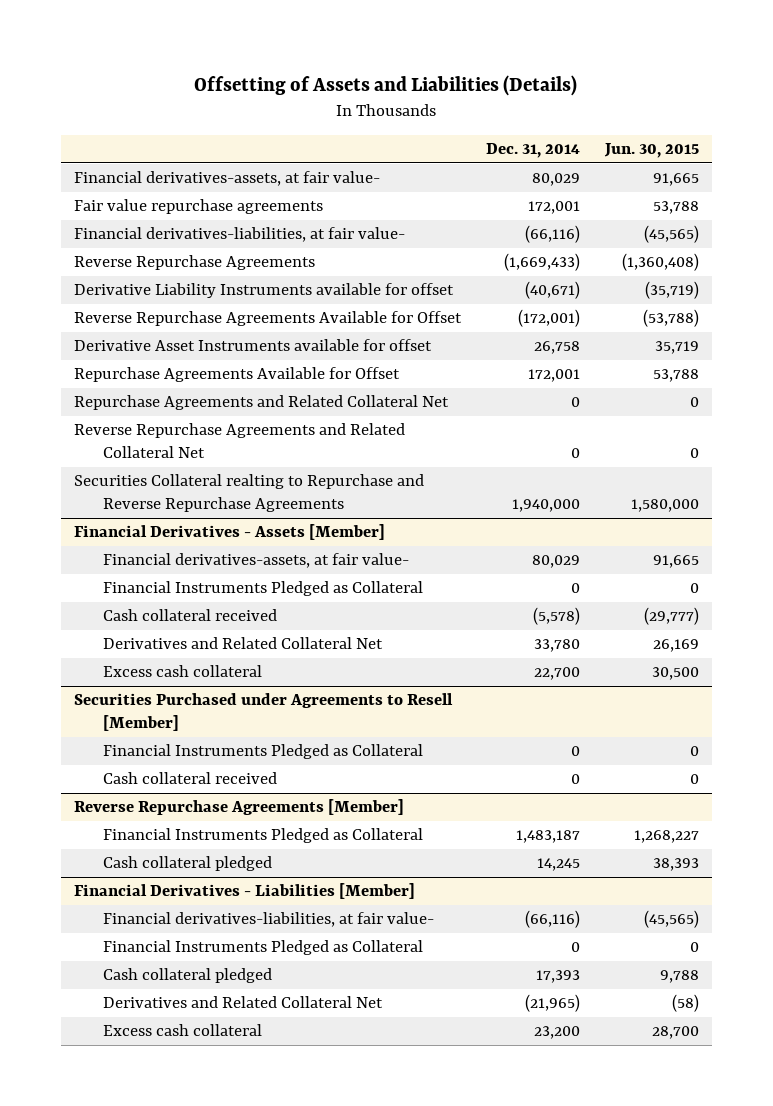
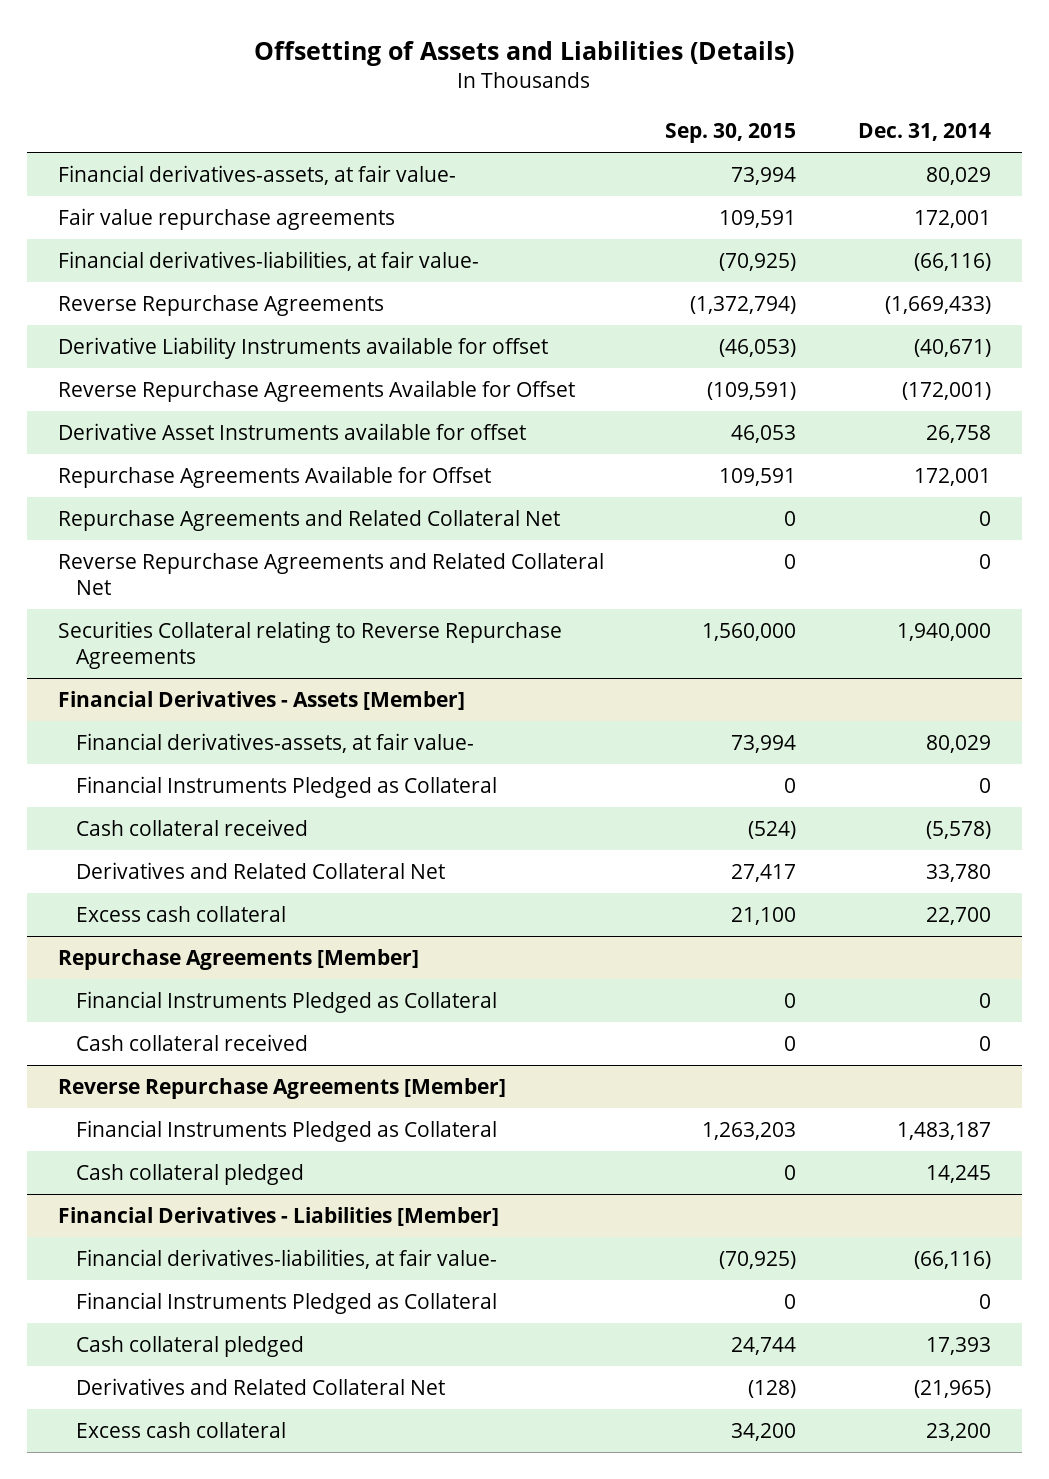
- | Dec. 31, 2014 | Jun. 30, 2015
+ | Sep. 30, 2015 | Dec. 31, 2014
- Securities Collateral realting to Repurchase and Reverse Repurchase Agreements | 1,940,000 | 1,580,000
+ Securities Collateral relating to Reverse Repurchase Agreements | 1,560,000 | 1,940,000
- Securities Purchased under Agreements to Resell [Member]
+ Repurchase Agreements [Member]

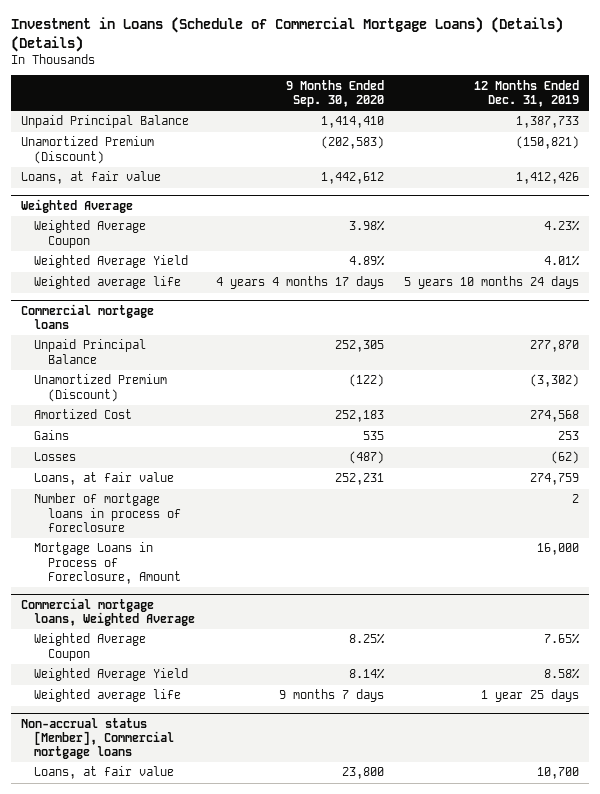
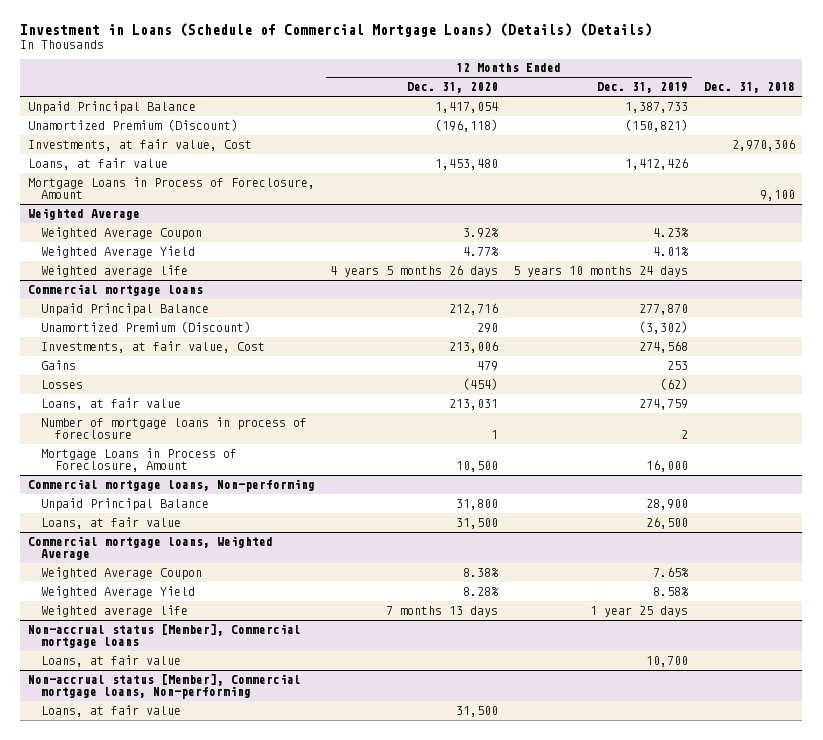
- | 9 Months Ended Sep. 30, 2020 | 12 Months Ended Dec. 31, 2019
+ | 12 Months Ended Dec. 31, 2020 | 12 Months Ended Dec. 31, 2019 | Dec. 31, 2018
+ Investments, at fair value, Cost | | | 2,970,306
+ Mortgage Loans in Process of Foreclosure, Amount | | | 9,100
@ Commercial mortgage loans
- Amortized Cost | 252,183 | 274,568
+ Investments, at fair value, Cost | 213,006 | 274,568 |
+ Commercial mortgage loans, Non-performing
+ Unpaid Principal Balance | 31,800 | 28,900 |
+ Loans, at fair value | 31,500 | 26,500 |
+ Non-accrual status [Member], Commercial mortgage loans, Non-performing
+ Loans, at fair value | 31,500 | |

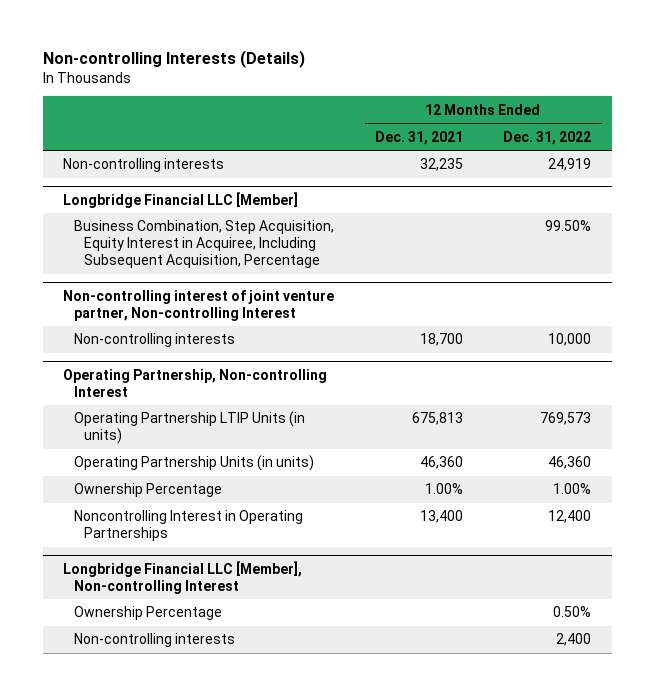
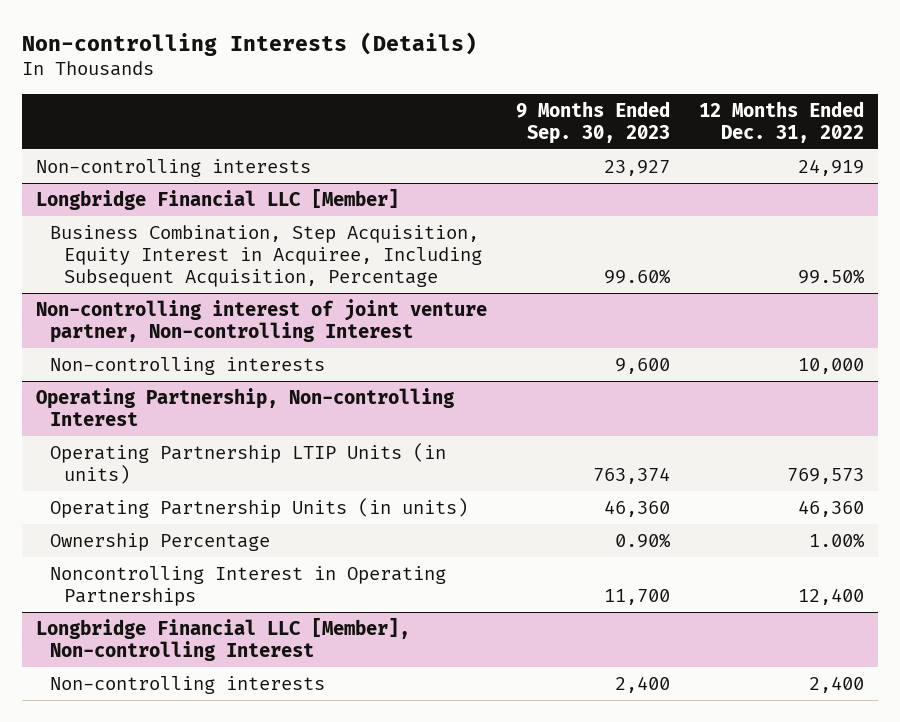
- | 12 Months Ended Dec. 31, 2021 | 12 Months Ended Dec. 31, 2022
+ | 9 Months Ended Sep. 30, 2023 | 12 Months Ended Dec. 31, 2022
@ Longbridge Financial LLC [Member], Non-controlling Interest
- Ownership Percentage | | 0.50%

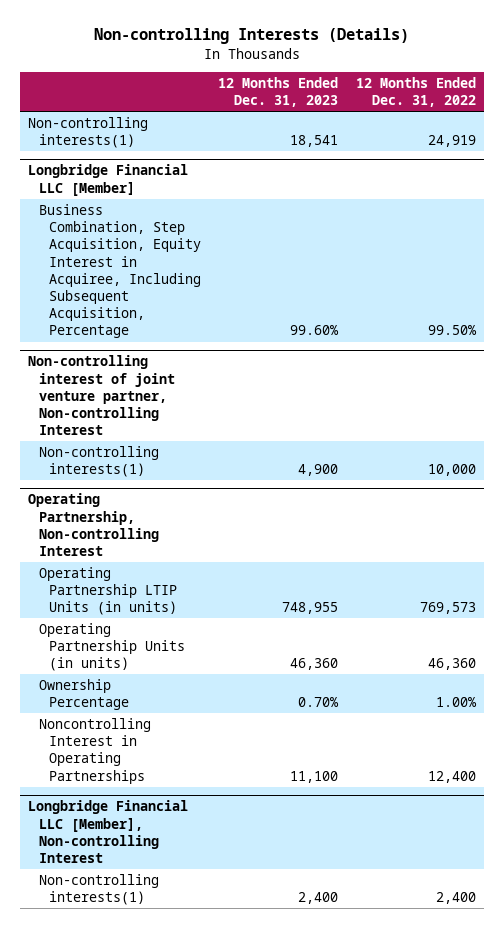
- | 9 Months Ended Sep. 30, 2023 | 12 Months Ended Dec. 31, 2022
+ | 12 Months Ended Dec. 31, 2023 | 12 Months Ended Dec. 31, 2022
- Non-controlling interests | 23,927 | 24,919
+ Non-controlling interests(1) | 18,541 | 24,919
@ Non-controlling interest of joint venture partner, Non-controlling Interest
- Non-controlling interests | 9,600 | 10,000
+ Non-controlling interests(1) | 4,900 | 10,000
@ Longbridge Financial LLC [Member], Non-controlling Interest
- Non-controlling interests | 2,400 | 2,400
+ Non-controlling interests(1) | 2,400 | 2,400

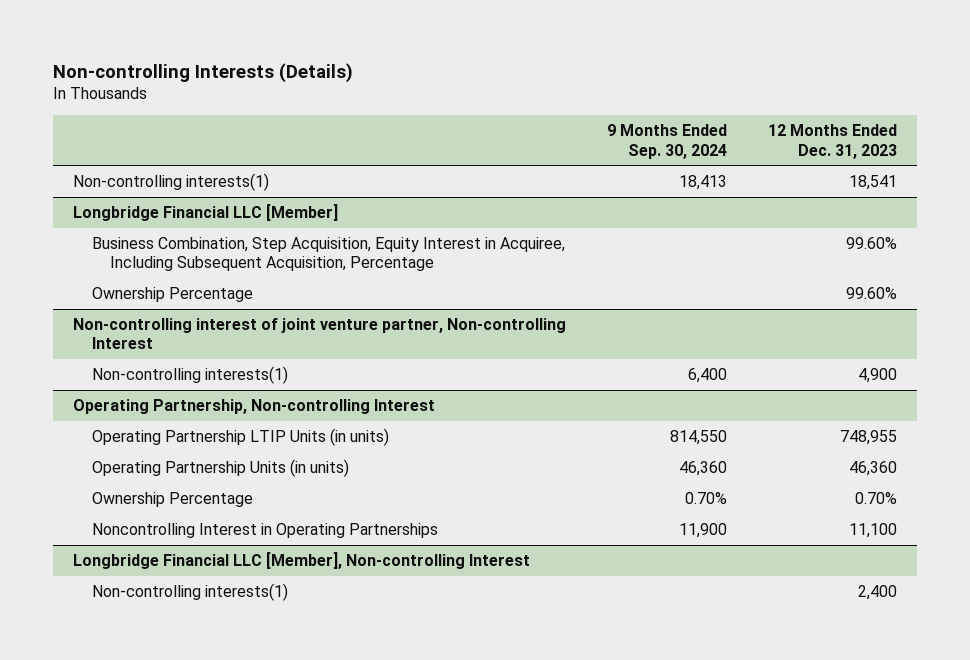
- | 12 Months Ended Dec. 31, 2023 | 12 Months Ended Dec. 31, 2022
+ | 9 Months Ended Sep. 30, 2024 | 12 Months Ended Dec. 31, 2023
@ Longbridge Financial LLC [Member]
+ Ownership Percentage | | 99.60%

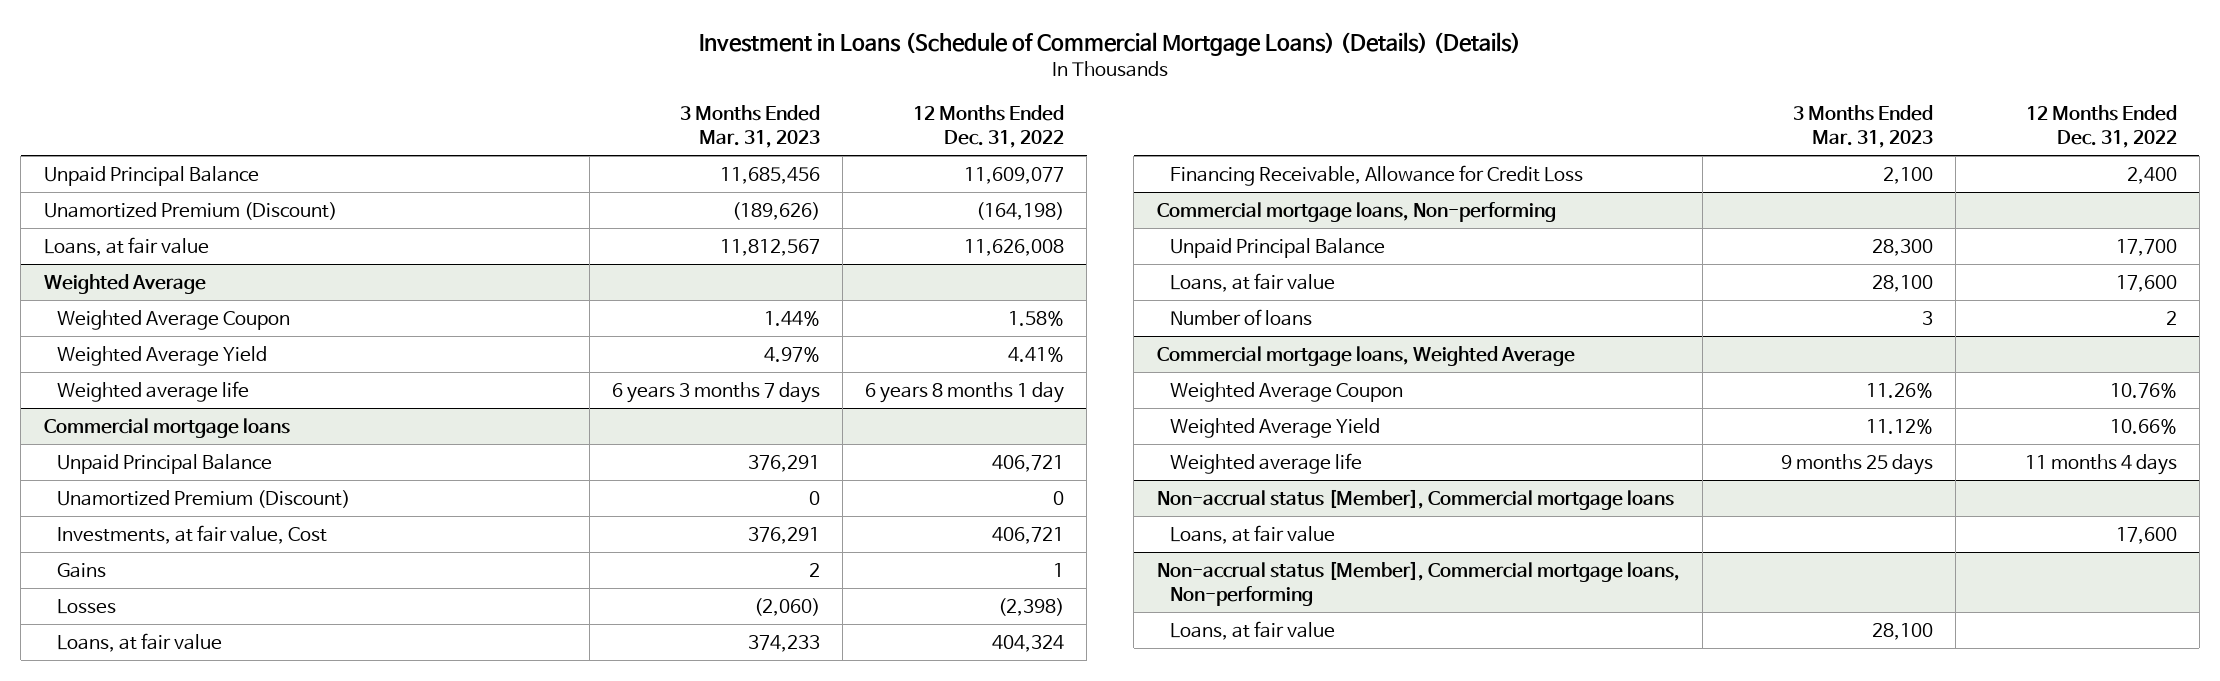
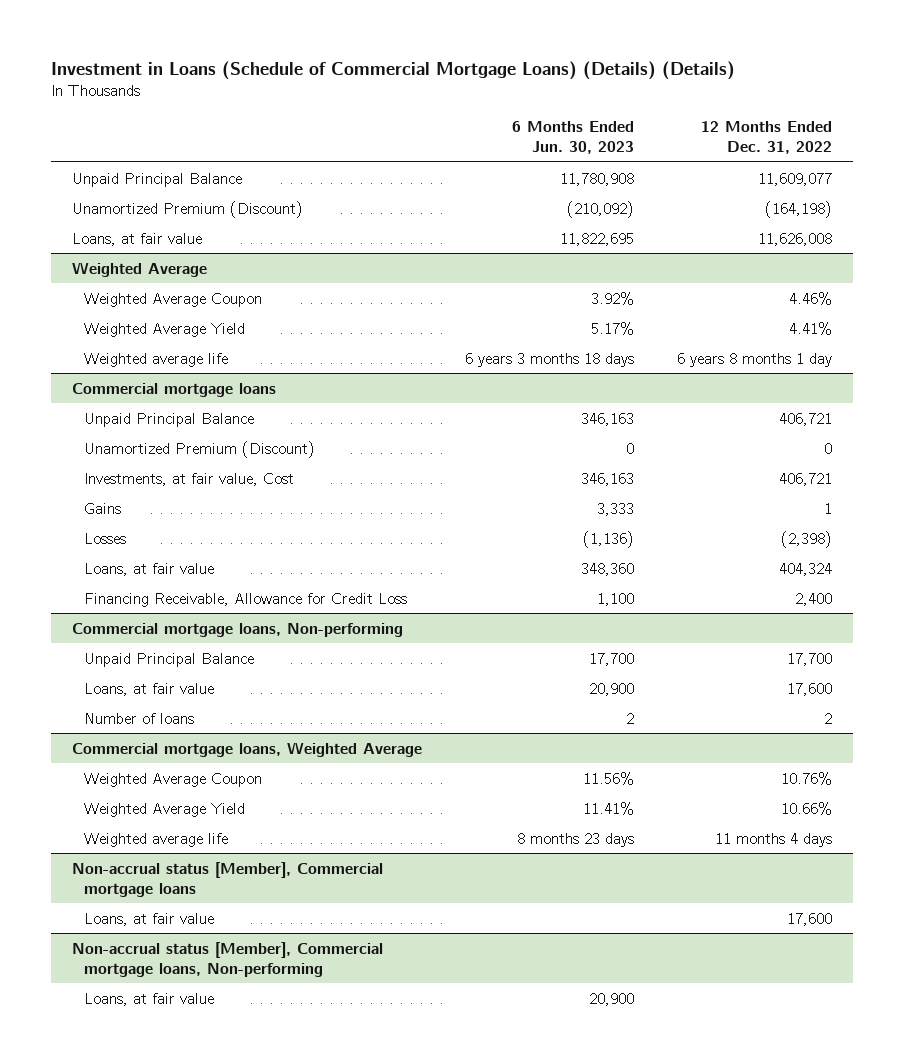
- | 3 Months Ended Mar. 31, 2023 | 12 Months Ended Dec. 31, 2022
+ | 6 Months Ended Jun. 30, 2023 | 12 Months Ended Dec. 31, 2022
@ Weighted Average
- Weighted Average Coupon | 1.44% | 1.58%
+ Weighted Average Coupon | 3.92% | 4.46%

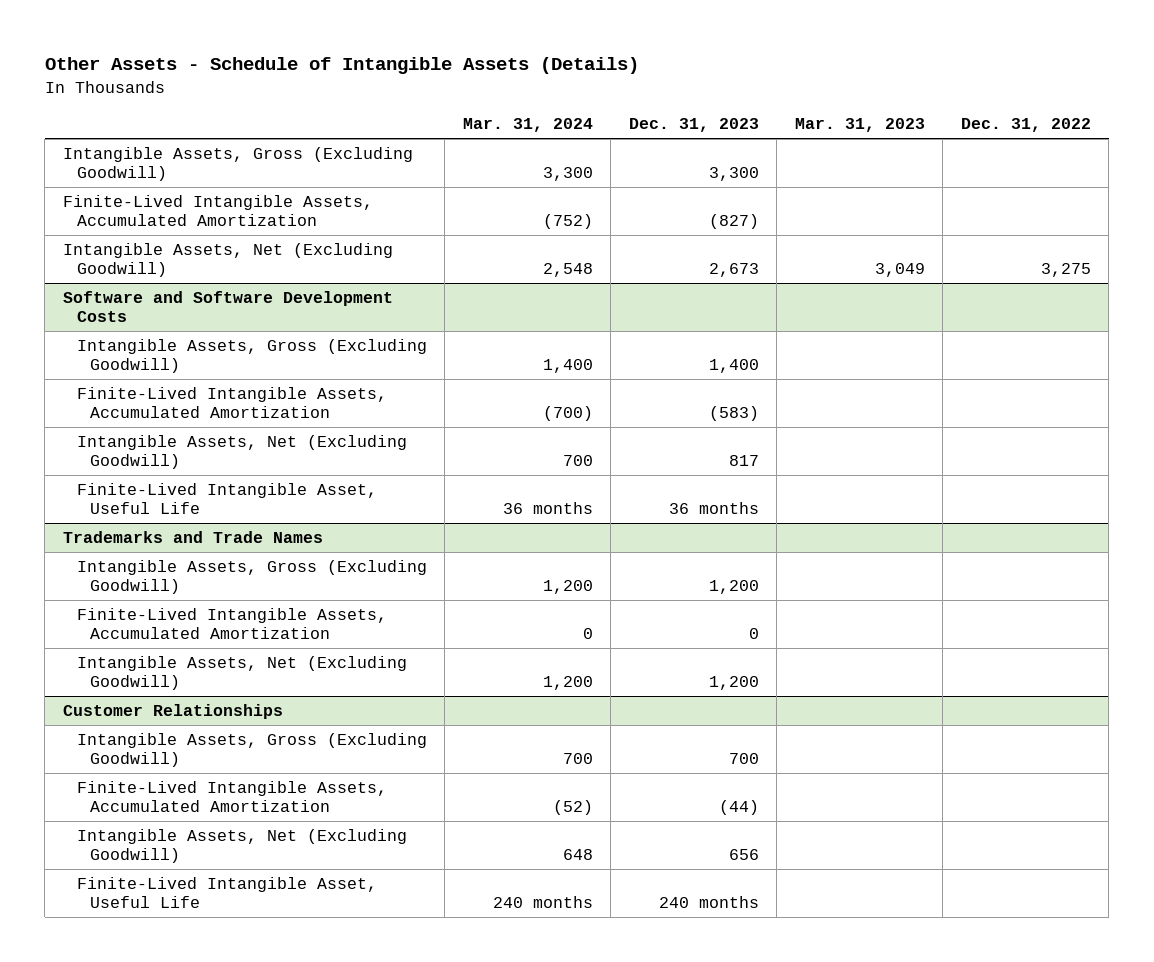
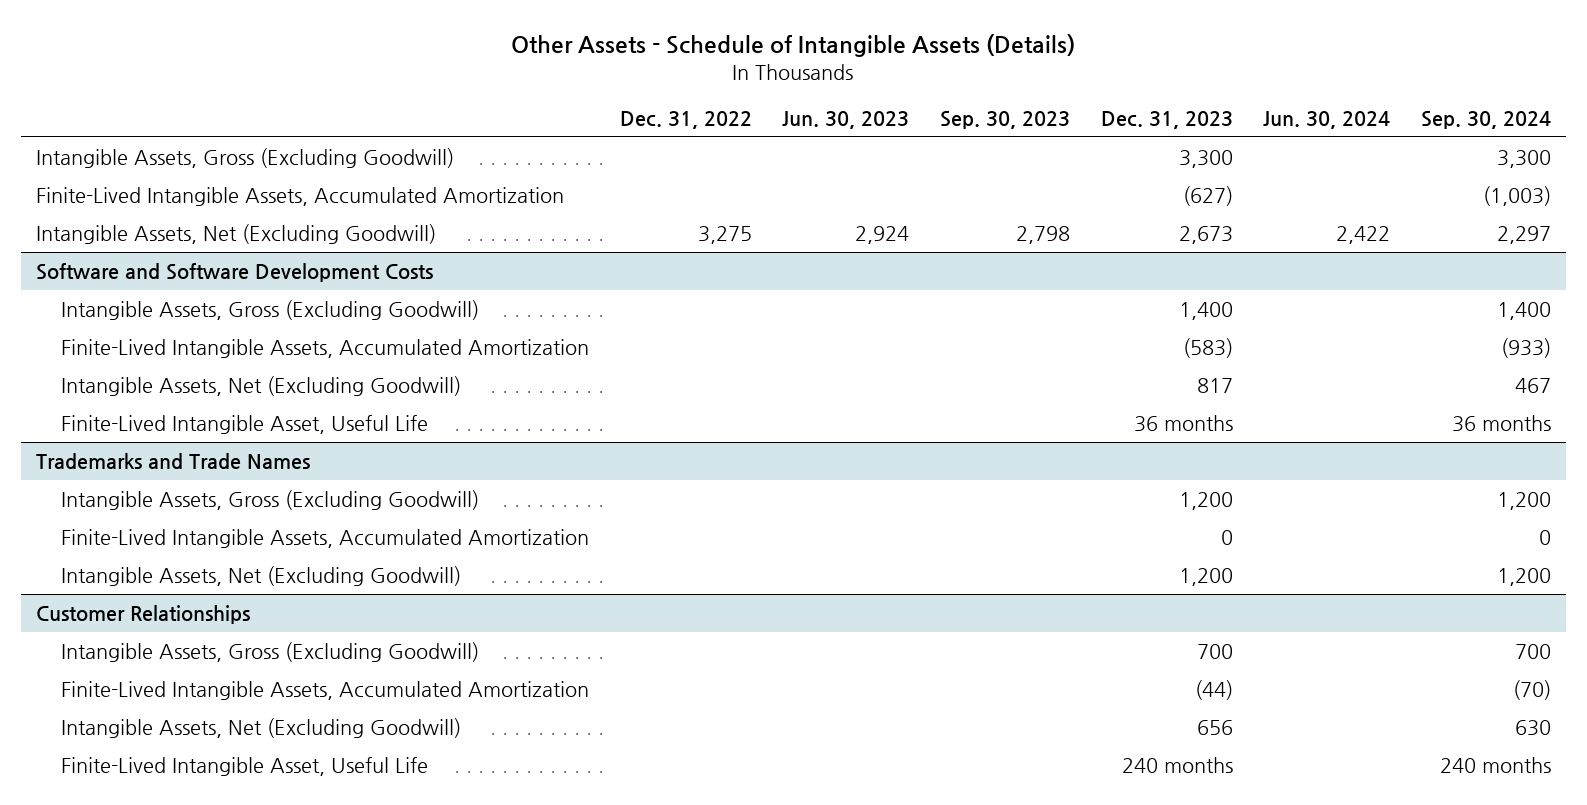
- | Mar. 31, 2024 | Dec. 31, 2023 | Mar. 31, 2023 | Dec. 31, 2022
+ | Dec. 31, 2022 | Jun. 30, 2023 | Sep. 30, 2023 | Dec. 31, 2023 | Jun. 30, 2024 | Sep. 30, 2024
- Finite-Lived Intangible Assets, Accumulated Amortization | (752) | (827) | |
+ Finite-Lived Intangible Assets, Accumulated Amortization | | | | (627) | | (1,003)

